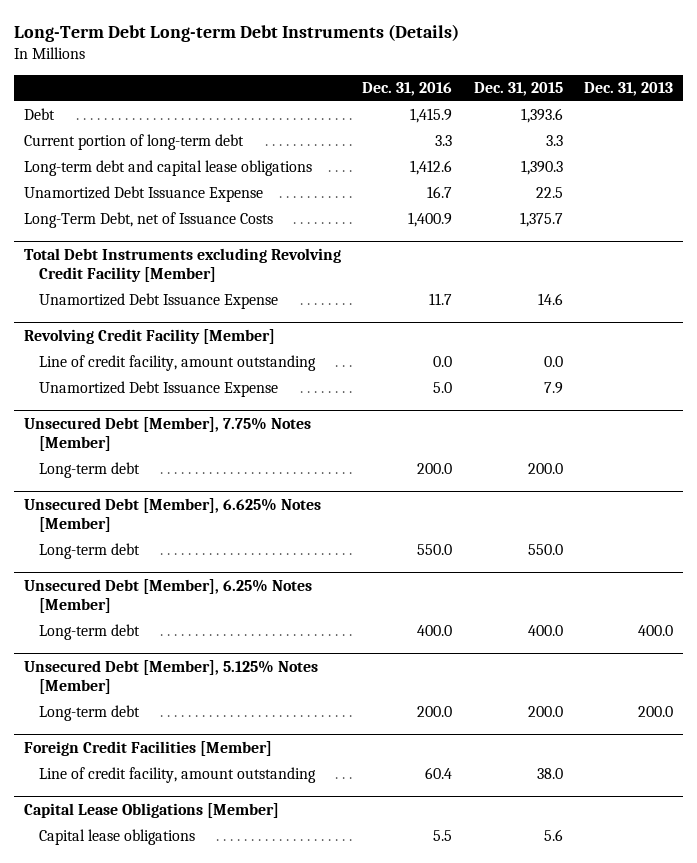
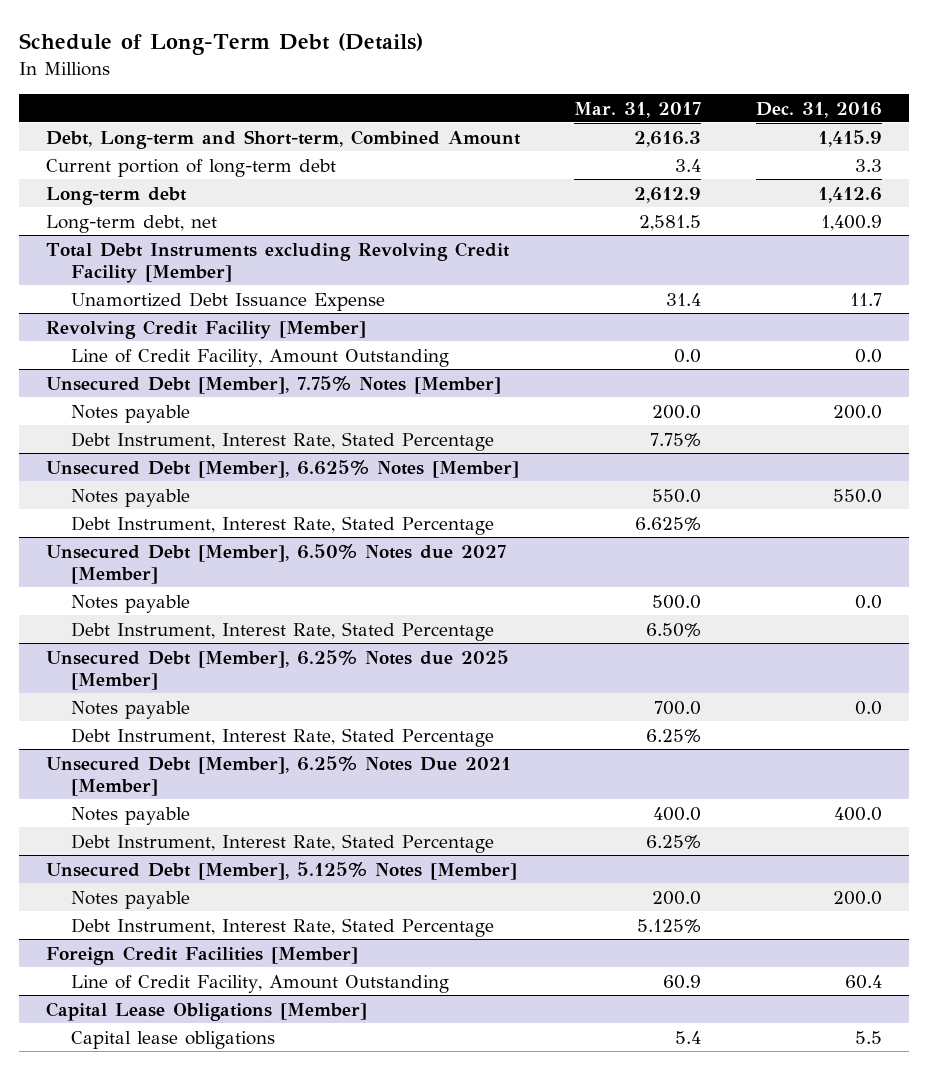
- Long-Term Debt Long-term Debt Instruments (Details)
+ Schedule of Long-Term Debt (Details)
- | Dec. 31, 2016 | Dec. 31, 2015 | Dec. 31, 2013
+ | Mar. 31, 2017 | Dec. 31, 2016
- Debt | 1,415.9 | 1,393.6 |
+ Debt, Long-term and Short-term, Combined Amount | 2,616.3 | 1,415.9
- Long-term debt and capital lease obligations | 1,412.6 | 1,390.3 |
- Unamortized Debt Issuance Expense | 16.7 | 22.5 |
- Long-Term Debt, net of Issuance Costs | 1,400.9 | 1,375.7 |
+ Long-term debt | 2,612.9 | 1,412.6
+ Long-term debt, net | 2,581.5 | 1,400.9
@ Revolving Credit Facility [Member]
- Line of credit facility, amount outstanding | 0.0 | 0.0 |
- Unamortized Debt Issuance Expense | 5.0 | 7.9 |
+ Line of Credit Facility, Amount Outstanding | 0.0 | 0.0
@ Unsecured Debt [Member], 7.75% Notes [Member]
- Long-term debt | 200.0 | 200.0 |
+ Notes payable | 200.0 | 200.0
+ Debt Instrument, Interest Rate, Stated Percentage | 7.75% |
@ Unsecured Debt [Member], 6.625% Notes [Member]
- Long-term debt | 550.0 | 550.0 |
- Unsecured Debt [Member], 6.25% Notes [Member]
- Long-term debt | 400.0 | 400.0 | 400.0
@ Unsecured Debt [Member], 6.625% Notes [Member]
+ Notes payable | 550.0 | 550.0
+ Debt Instrument, Interest Rate, Stated Percentage | 6.625% |
+ Unsecured Debt [Member], 6.50% Notes due 2027 [Member]
+ Notes payable | 500.0 | 0.0
+ Debt Instrument, Interest Rate, Stated Percentage | 6.50% |
+ Unsecured Debt [Member], 6.25% Notes due 2025 [Member]
+ Notes payable | 700.0 | 0.0
+ Debt Instrument, Interest Rate, Stated Percentage | 6.25% |
+ Unsecured Debt [Member], 6.25% Notes Due 2021 [Member]
+ Notes payable | 400.0 | 400.0
+ Debt Instrument, Interest Rate, Stated Percentage | 6.25% |
@ Unsecured Debt [Member], 5.125% Notes [Member]
- Long-term debt | 200.0 | 200.0 | 200.0
+ Notes payable | 200.0 | 200.0
+ Debt Instrument, Interest Rate, Stated Percentage | 5.125% |
@ Foreign Credit Facilities [Member]
- Line of credit facility, amount outstanding | 60.4 | 38.0 |
+ Line of Credit Facility, Amount Outstanding | 60.9 | 60.4

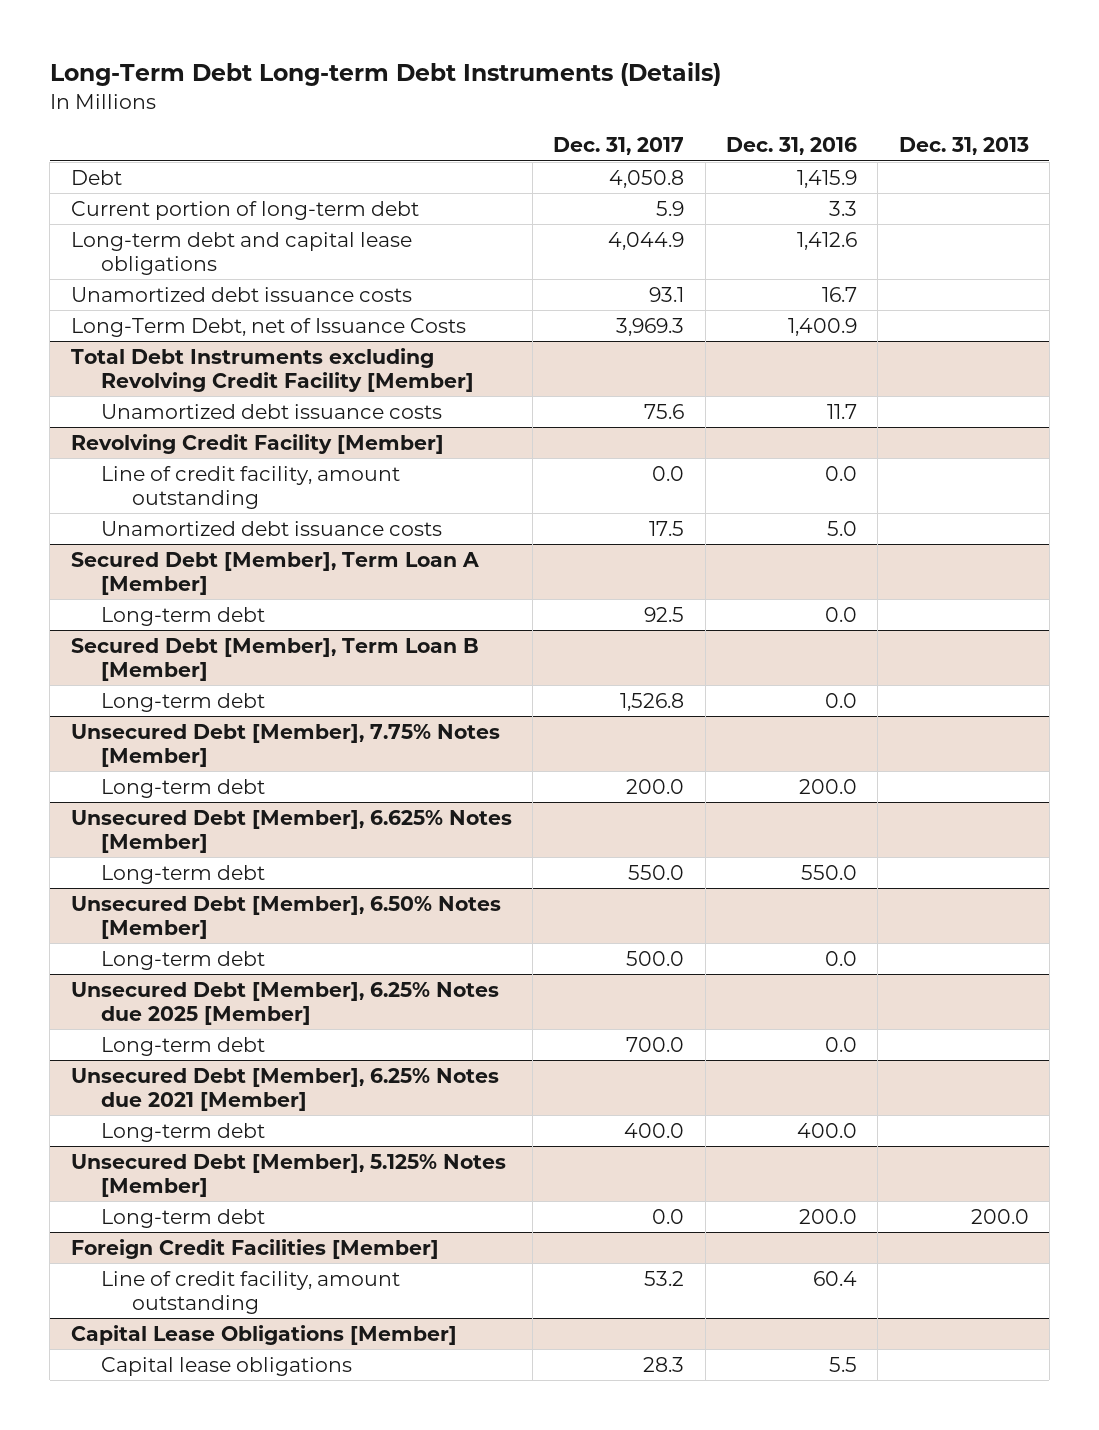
- Schedule of Long-Term Debt (Details)
+ Long-Term Debt Long-term Debt Instruments (Details)
- | Mar. 31, 2017 | Dec. 31, 2016
+ | Dec. 31, 2017 | Dec. 31, 2016 | Dec. 31, 2013
- Debt, Long-term and Short-term, Combined Amount | 2,616.3 | 1,415.9
+ Debt | 4,050.8 | 1,415.9 |
- Long-term debt | 2,612.9 | 1,412.6
- Long-term debt, net | 2,581.5 | 1,400.9
+ Long-term debt and capital lease obligations | 4,044.9 | 1,412.6 |
+ Unamortized debt issuance costs | 93.1 | 16.7 |
+ Long-Term Debt, net of Issuance Costs | 3,969.3 | 1,400.9 |
@ Total Debt Instruments excluding Revolving Credit Facility [Member]
- Unamortized Debt Issuance Expense | 31.4 | 11.7
+ Unamortized debt issuance costs | 75.6 | 11.7 |
@ Revolving Credit Facility [Member]
- Line of Credit Facility, Amount Outstanding | 0.0 | 0.0
+ Line of credit facility, amount outstanding | 0.0 | 0.0 |
+ Unamortized debt issuance costs | 17.5 | 5.0 |
+ Secured Debt [Member], Term Loan A [Member]
+ Long-term debt | 92.5 | 0.0 |
+ Secured Debt [Member], Term Loan B [Member]
+ Long-term debt | 1,526.8 | 0.0 |
@ Unsecured Debt [Member], 7.75% Notes [Member]
- Notes payable | 200.0 | 200.0
- Debt Instrument, Interest Rate, Stated Percentage | 7.75% |
+ Long-term debt | 200.0 | 200.0 |
@ Unsecured Debt [Member], 6.625% Notes [Member]
- Notes payable | 550.0 | 550.0
- Debt Instrument, Interest Rate, Stated Percentage | 6.625% |
- Unsecured Debt [Member], 6.50% Notes due 2027 [Member]
- Notes payable | 500.0 | 0.0
- Debt Instrument, Interest Rate, Stated Percentage | 6.50% |
@ Unsecured Debt [Member], 6.625% Notes [Member]
+ Long-term debt | 550.0 | 550.0 |
+ Unsecured Debt [Member], 6.50% Notes [Member]
+ Long-term debt | 500.0 | 0.0 |
@ Unsecured Debt [Member], 6.25% Notes due 2025 [Member]
- Notes payable | 700.0 | 0.0
- Debt Instrument, Interest Rate, Stated Percentage | 6.25% |
- Unsecured Debt [Member], 6.25% Notes Due 2021 [Member]
- Notes payable | 400.0 | 400.0
- Debt Instrument, Interest Rate, Stated Percentage | 6.25% |
@ Unsecured Debt [Member], 6.25% Notes due 2025 [Member]
+ Long-term debt | 700.0 | 0.0 |
+ Unsecured Debt [Member], 6.25% Notes due 2021 [Member]
+ Long-term debt | 400.0 | 400.0 |
@ Unsecured Debt [Member], 5.125% Notes [Member]
- Notes payable | 200.0 | 200.0
- Debt Instrument, Interest Rate, Stated Percentage | 5.125% |
+ Long-term debt | 0.0 | 200.0 | 200.0
@ Foreign Credit Facilities [Member]
- Line of Credit Facility, Amount Outstanding | 60.9 | 60.4
+ Line of credit facility, amount outstanding | 53.2 | 60.4 |

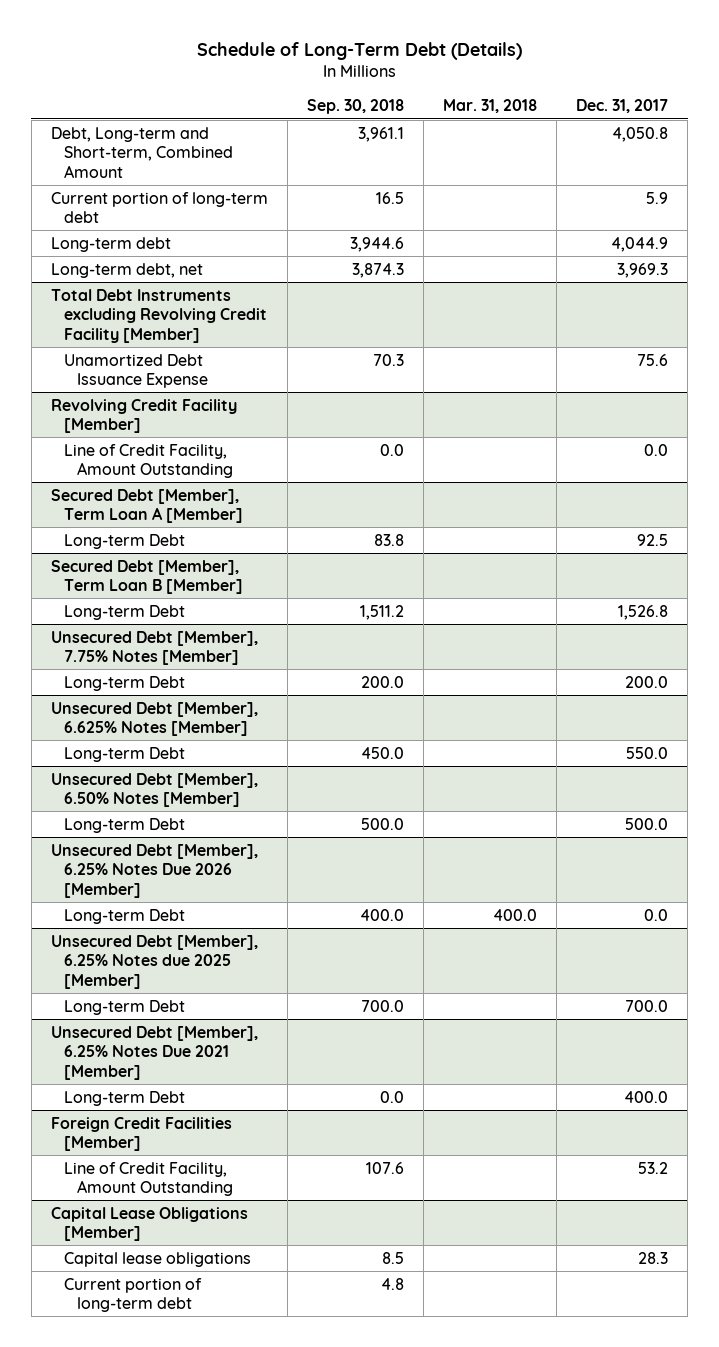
- Long-Term Debt Long-term Debt Instruments (Details)
+ Schedule of Long-Term Debt (Details)
- | Dec. 31, 2017 | Dec. 31, 2016 | Dec. 31, 2013
+ | Sep. 30, 2018 | Mar. 31, 2018 | Dec. 31, 2017
- Debt | 4,050.8 | 1,415.9 |
+ Debt, Long-term and Short-term, Combined Amount | 3,961.1 | | 4,050.8
- Long-term debt and capital lease obligations | 4,044.9 | 1,412.6 |
- Unamortized debt issuance costs | 93.1 | 16.7 |
- Long-Term Debt, net of Issuance Costs | 3,969.3 | 1,400.9 |
+ Long-term debt | 3,944.6 | | 4,044.9
+ Long-term debt, net | 3,874.3 | | 3,969.3
@ Total Debt Instruments excluding Revolving Credit Facility [Member]
- Unamortized debt issuance costs | 75.6 | 11.7 |
+ Unamortized Debt Issuance Expense | 70.3 | | 75.6
@ Revolving Credit Facility [Member]
- Line of credit facility, amount outstanding | 0.0 | 0.0 |
- Unamortized debt issuance costs | 17.5 | 5.0 |
+ Line of Credit Facility, Amount Outstanding | 0.0 | | 0.0
@ Secured Debt [Member], Term Loan A [Member]
- Long-term debt | 92.5 | 0.0 |
+ Long-term Debt | 83.8 | | 92.5
@ Secured Debt [Member], Term Loan B [Member]
- Long-term debt | 1,526.8 | 0.0 |
+ Long-term Debt | 1,511.2 | | 1,526.8
@ Unsecured Debt [Member], 7.75% Notes [Member]
- Long-term debt | 200.0 | 200.0 |
+ Long-term Debt | 200.0 | | 200.0
@ Unsecured Debt [Member], 6.625% Notes [Member]
- Long-term debt | 550.0 | 550.0 |
+ Long-term Debt | 450.0 | | 550.0
@ Unsecured Debt [Member], 6.50% Notes [Member]
- Long-term debt | 500.0 | 0.0 |
+ Long-term Debt | 500.0 | | 500.0
+ Unsecured Debt [Member], 6.25% Notes Due 2026 [Member]
+ Long-term Debt | 400.0 | 400.0 | 0.0
@ Unsecured Debt [Member], 6.25% Notes due 2025 [Member]
- Long-term debt | 700.0 | 0.0 |
- Unsecured Debt [Member], 6.25% Notes due 2021 [Member]
- Long-term debt | 400.0 | 400.0 |
- Unsecured Debt [Member], 5.125% Notes [Member]
- Long-term debt | 0.0 | 200.0 | 200.0
@ Unsecured Debt [Member], 6.25% Notes due 2025 [Member]
+ Long-term Debt | 700.0 | | 700.0
+ Unsecured Debt [Member], 6.25% Notes Due 2021 [Member]
+ Long-term Debt | 0.0 | | 400.0
@ Foreign Credit Facilities [Member]
- Line of credit facility, amount outstanding | 53.2 | 60.4 |
+ Line of Credit Facility, Amount Outstanding | 107.6 | | 53.2
@ Capital Lease Obligations [Member]
+ Current portion of long-term debt | 4.8 | |

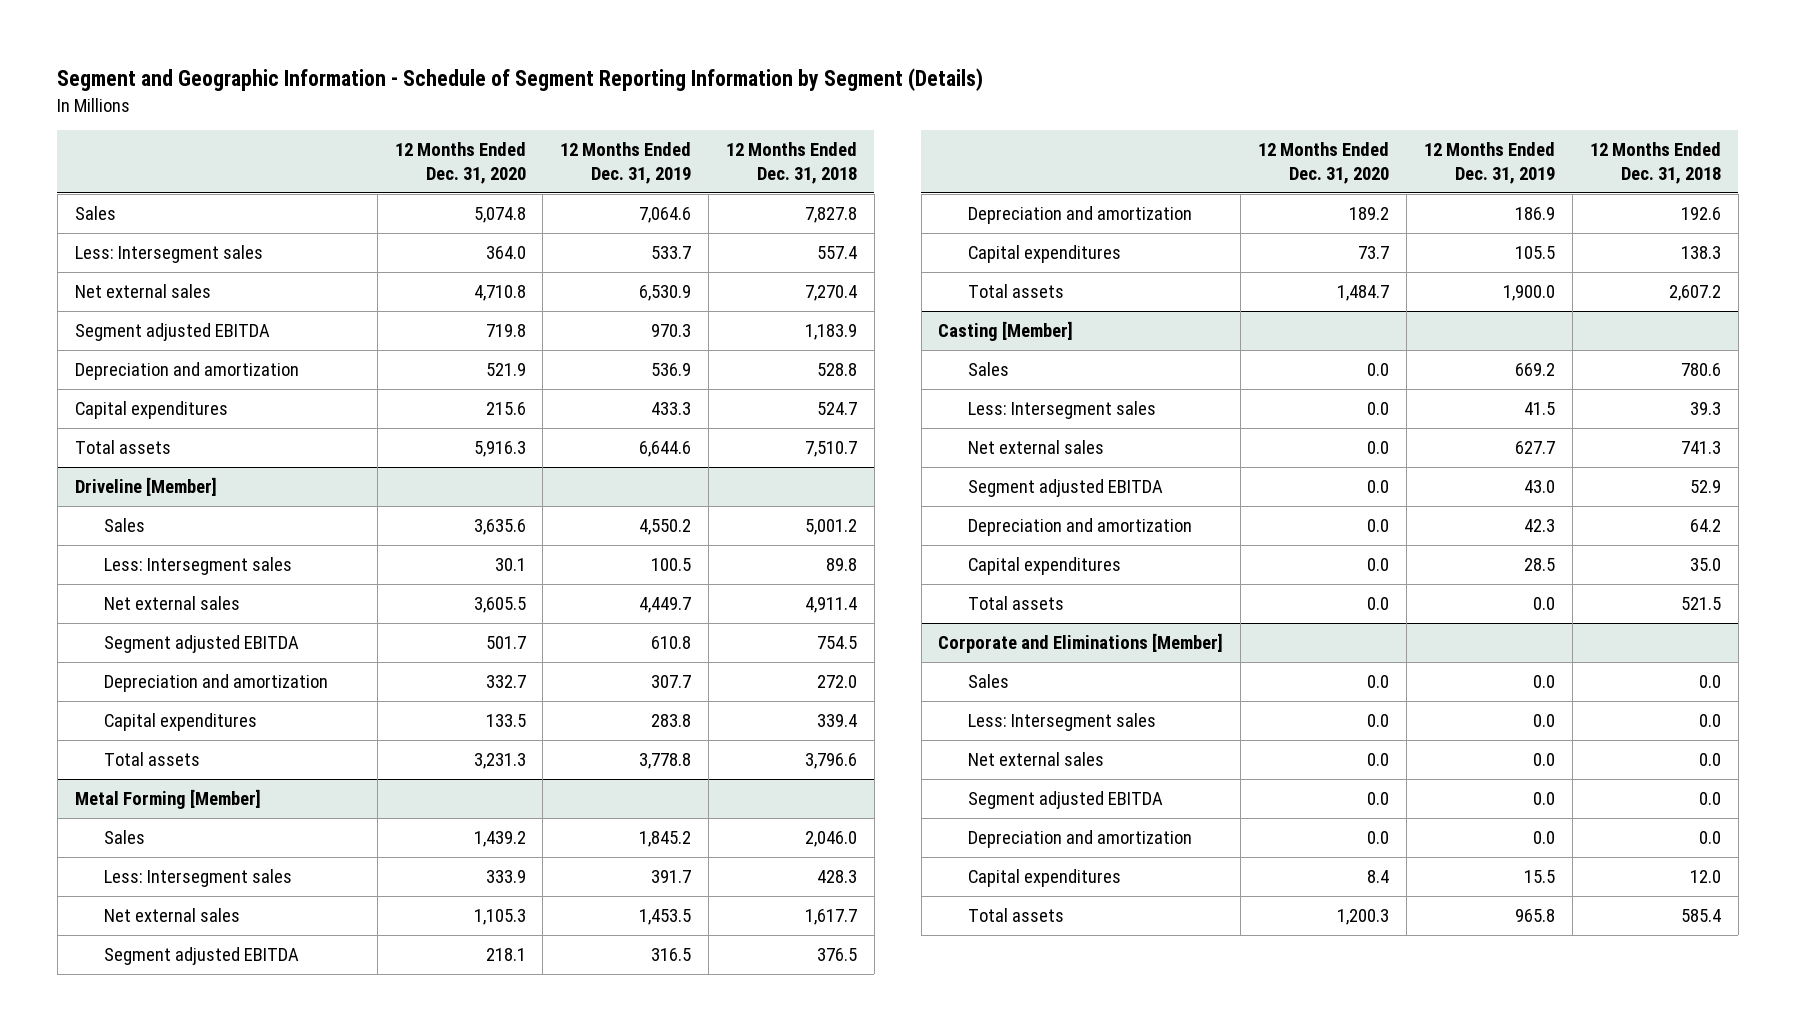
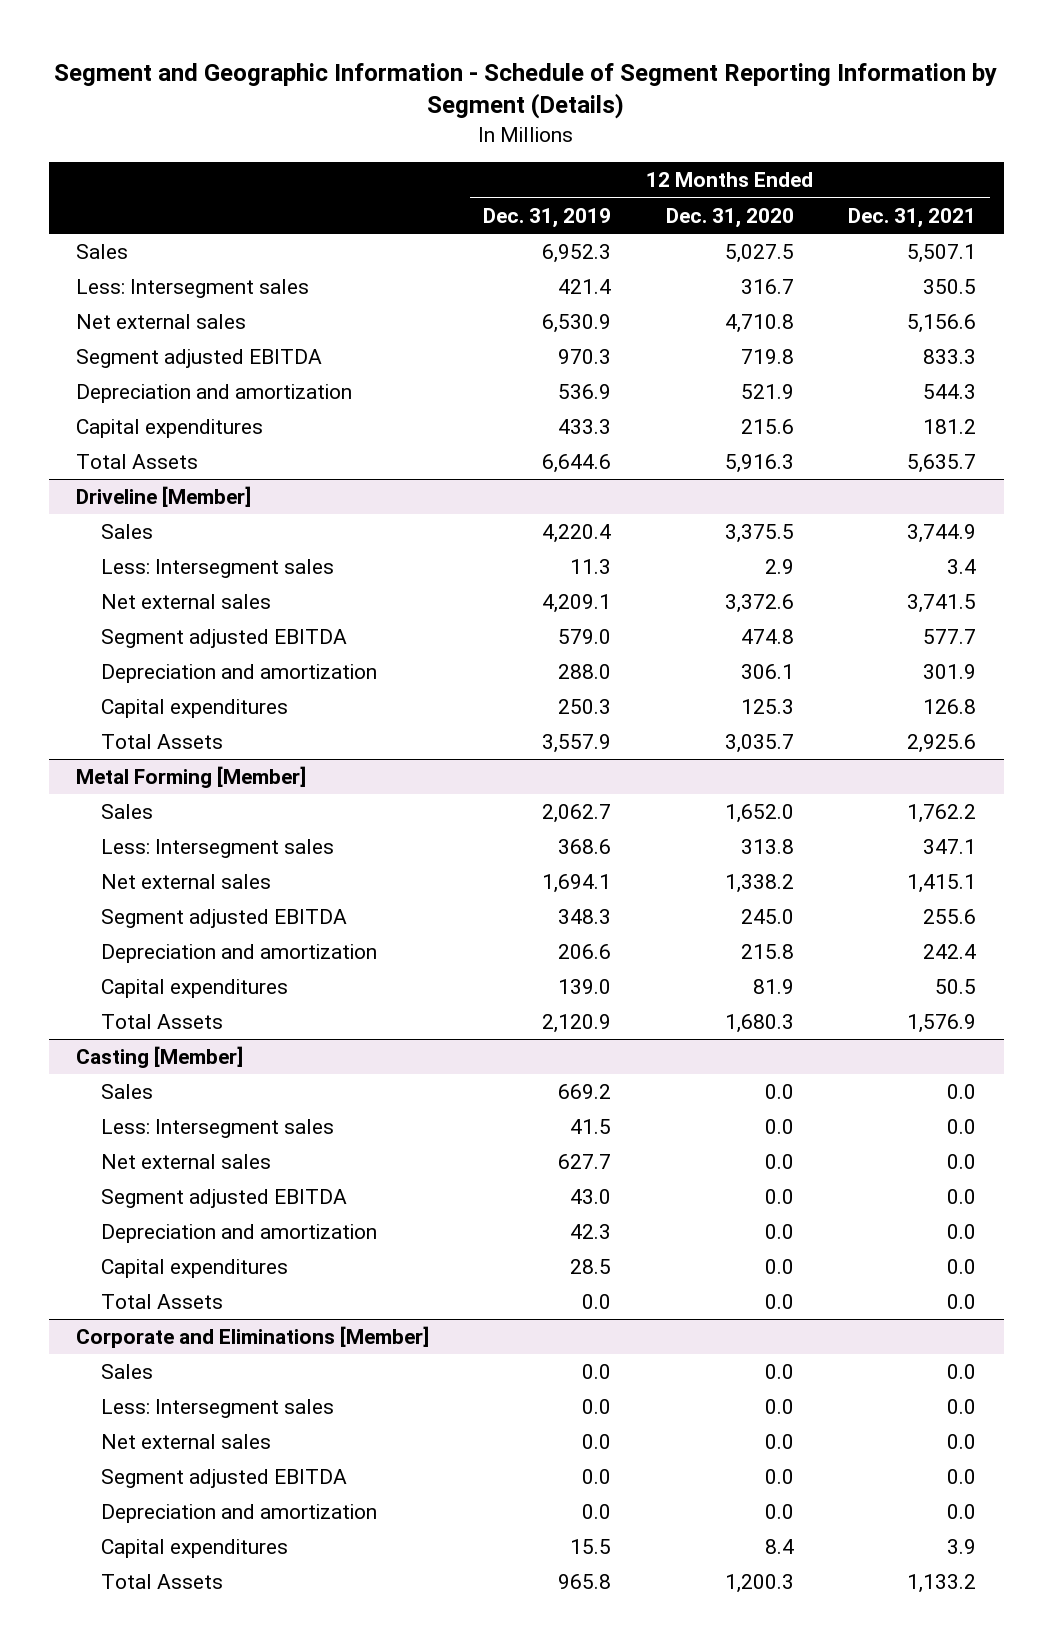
- | 12 Months Ended Dec. 31, 2020 | 12 Months Ended Dec. 31, 2019 | 12 Months Ended Dec. 31, 2018
+ | 12 Months Ended Dec. 31, 2019 | 12 Months Ended Dec. 31, 2020 | 12 Months Ended Dec. 31, 2021
- Sales | 5,074.8 | 7,064.6 | 7,827.8
- Less: Intersegment sales | 364.0 | 533.7 | 557.4
+ Sales | 6,952.3 | 5,027.5 | 5,507.1
+ Less: Intersegment sales | 421.4 | 316.7 | 350.5
- Total assets | 5,916.3 | 6,644.6 | 7,510.7
+ Total Assets | 6,644.6 | 5,916.3 | 5,635.7
@ Driveline [Member]
- Sales | 3,635.6 | 4,550.2 | 5,001.2
- Less: Intersegment sales | 30.1 | 100.5 | 89.8
- Net external sales | 3,605.5 | 4,449.7 | 4,911.4
- Segment adjusted EBITDA | 501.7 | 610.8 | 754.5
- Depreciation and amortization | 332.7 | 307.7 | 272.0
- Capital expenditures | 133.5 | 283.8 | 339.4
- Total assets | 3,231.3 | 3,778.8 | 3,796.6
+ Sales | 4,220.4 | 3,375.5 | 3,744.9
+ Less: Intersegment sales | 11.3 | 2.9 | 3.4
+ Net external sales | 4,209.1 | 3,372.6 | 3,741.5
+ Segment adjusted EBITDA | 579.0 | 474.8 | 577.7
+ Depreciation and amortization | 288.0 | 306.1 | 301.9
+ Capital expenditures | 250.3 | 125.3 | 126.8
+ Total Assets | 3,557.9 | 3,035.7 | 2,925.6
@ Metal Forming [Member]
- Sales | 1,439.2 | 1,845.2 | 2,046.0
- Less: Intersegment sales | 333.9 | 391.7 | 428.3
- Net external sales | 1,105.3 | 1,453.5 | 1,617.7
- Segment adjusted EBITDA | 218.1 | 316.5 | 376.5
- Depreciation and amortization | 189.2 | 186.9 | 192.6
- Capital expenditures | 73.7 | 105.5 | 138.3
- Total assets | 1,484.7 | 1,900.0 | 2,607.2
+ Sales | 2,062.7 | 1,652.0 | 1,762.2
+ Less: Intersegment sales | 368.6 | 313.8 | 347.1
+ Net external sales | 1,694.1 | 1,338.2 | 1,415.1
+ Segment adjusted EBITDA | 348.3 | 245.0 | 255.6
+ Depreciation and amortization | 206.6 | 215.8 | 242.4
+ Capital expenditures | 139.0 | 81.9 | 50.5
+ Total Assets | 2,120.9 | 1,680.3 | 1,576.9
@ Casting [Member]
- Total assets | 0.0 | 0.0 | 521.5
+ Total Assets | 0.0 | 0.0 | 0.0
@ Corporate and Eliminations [Member]
- Total assets | 1,200.3 | 965.8 | 585.4
+ Total Assets | 965.8 | 1,200.3 | 1,133.2

